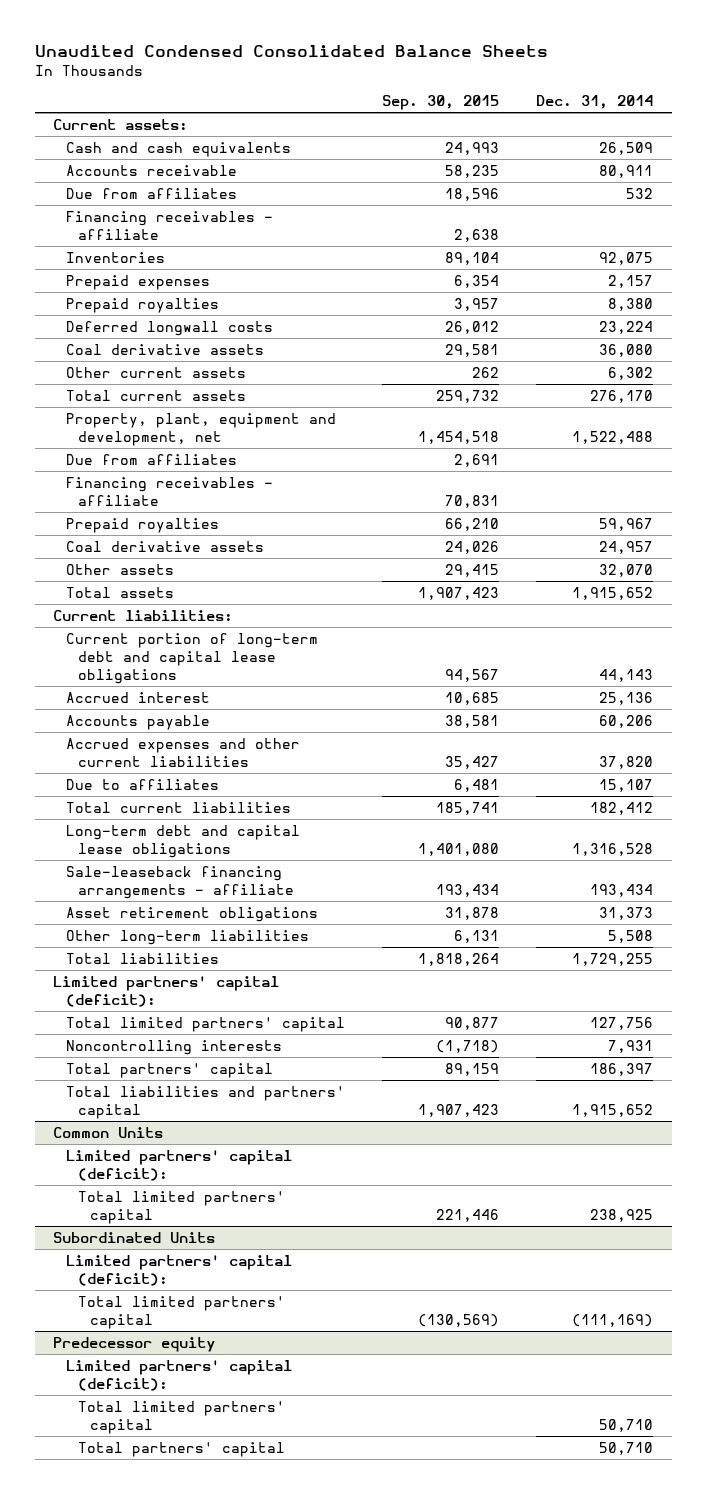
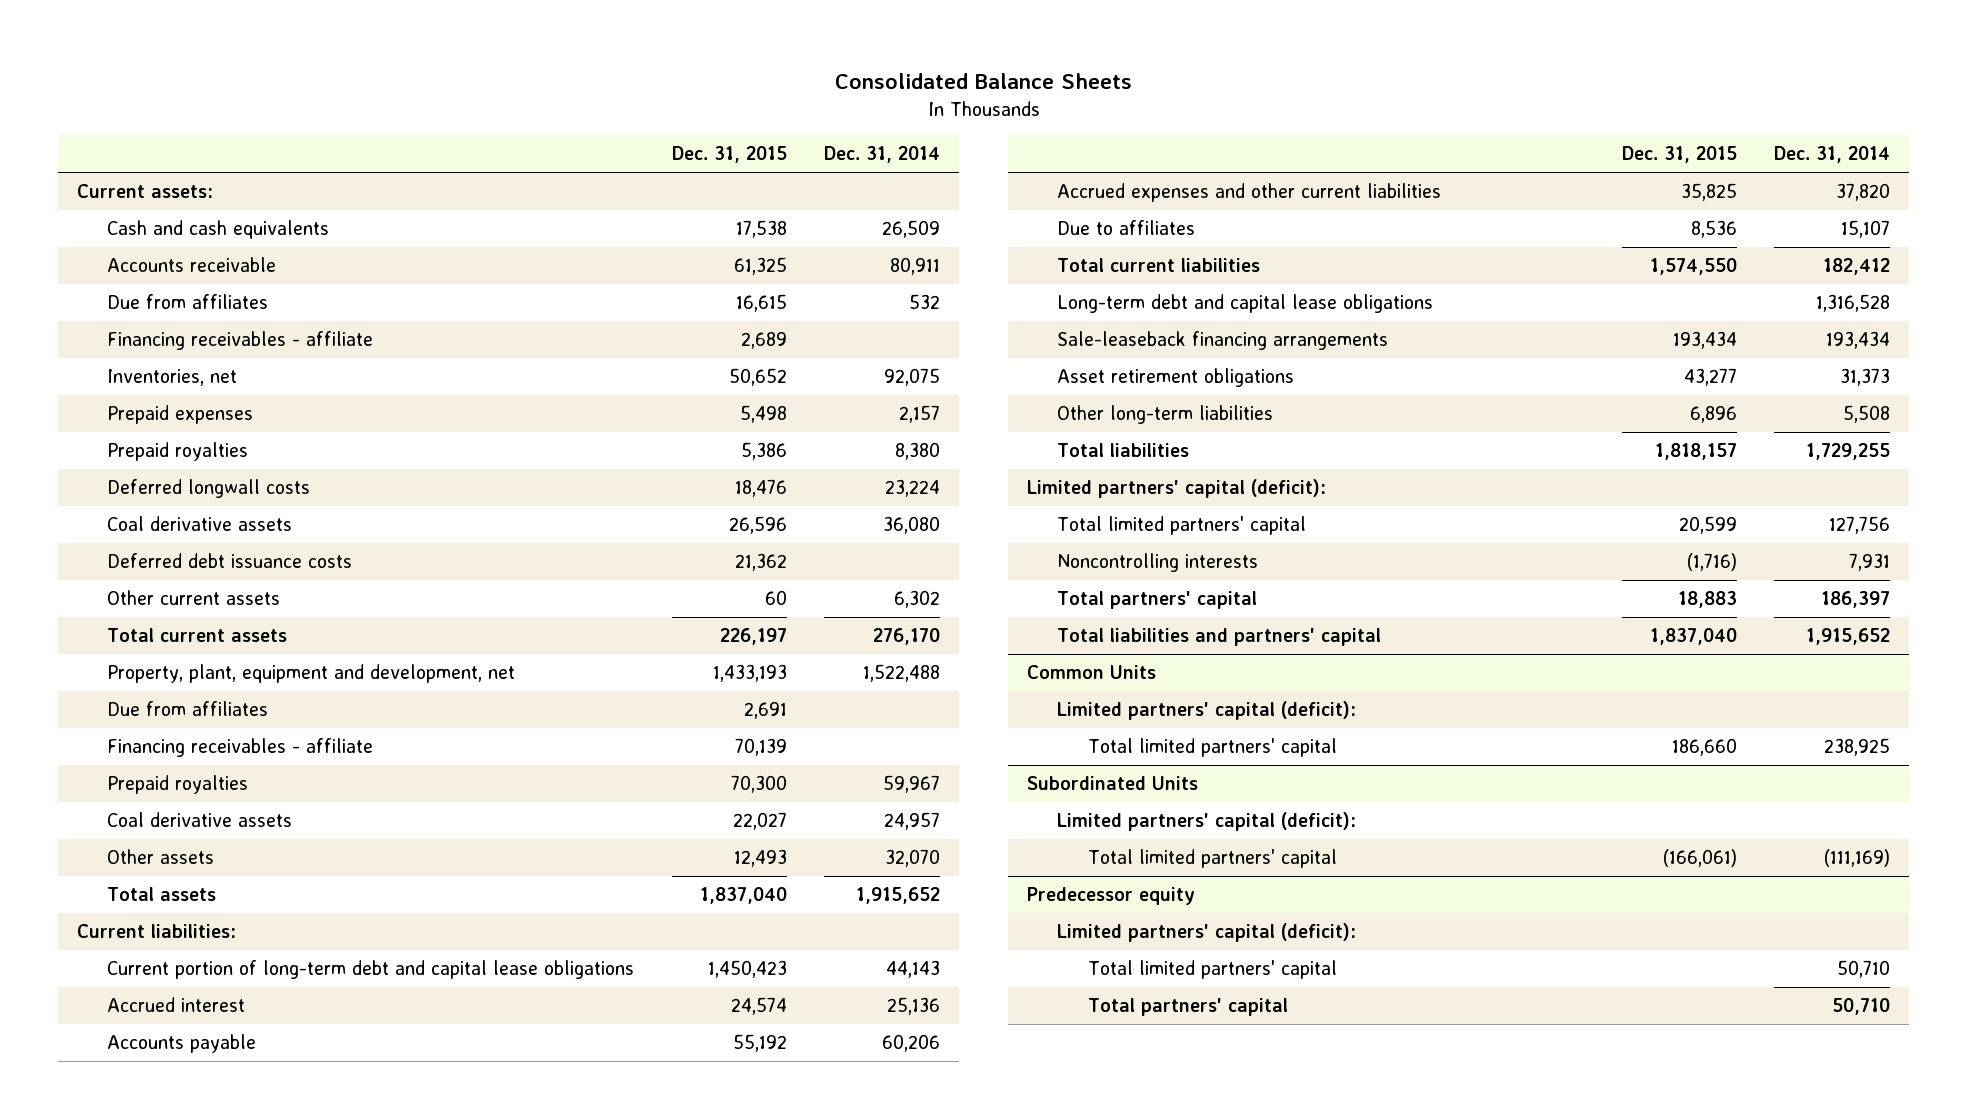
- Unaudited Condensed Consolidated Balance Sheets
+ Consolidated Balance Sheets
- | Sep. 30, 2015 | Dec. 31, 2014
+ | Dec. 31, 2015 | Dec. 31, 2014
- Inventories | 89,104 | 92,075
+ Inventories, net | 50,652 | 92,075
+ Deferred debt issuance costs | 21,362 |
- Sale-leaseback financing arrangements - affiliate | 193,434 | 193,434
+ Sale-leaseback financing arrangements | 193,434 | 193,434

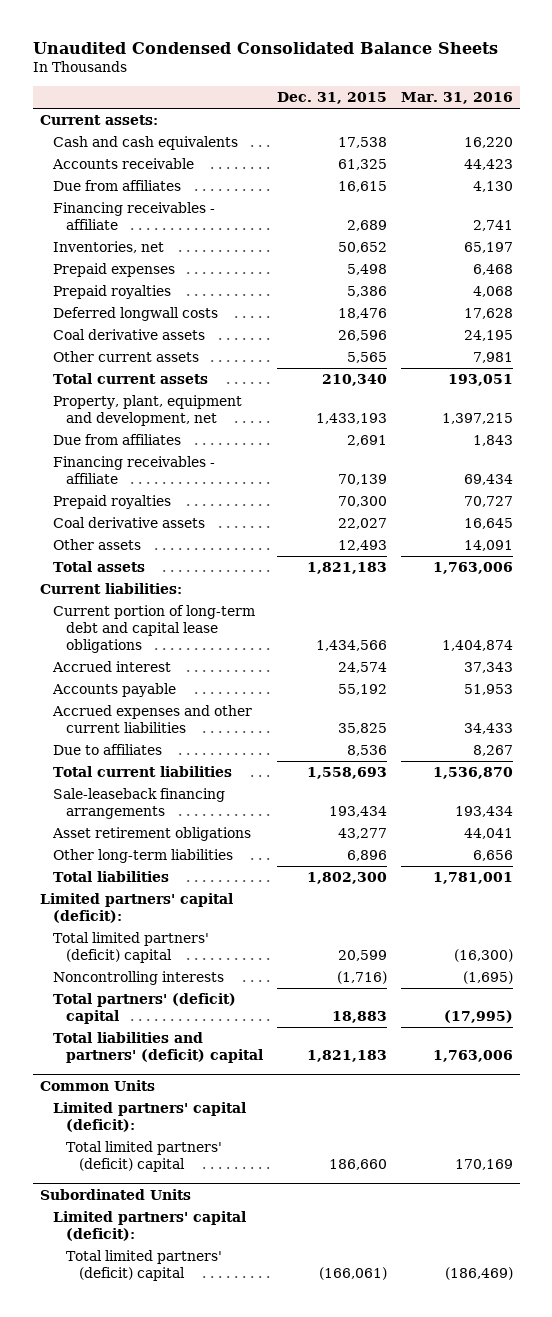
- Consolidated Balance Sheets
+ Unaudited Condensed Consolidated Balance Sheets
- | Dec. 31, 2015 | Dec. 31, 2014
+ | Dec. 31, 2015 | Mar. 31, 2016
- Deferred debt issuance costs | 21,362 |
- Other current assets | 60 | 6,302
- Total current assets | 226,197 | 276,170
+ Other current assets | 5,565 | 7,981
+ Total current assets | 210,340 | 193,051
- Total assets | 1,837,040 | 1,915,652
+ Total assets | 1,821,183 | 1,763,006
- Current portion of long-term debt and capital lease obligations | 1,450,423 | 44,143
+ Current portion of long-term debt and capital lease obligations | 1,434,566 | 1,404,874
- Total current liabilities | 1,574,550 | 182,412
- Long-term debt and capital lease obligations | | 1,316,528
+ Total current liabilities | 1,558,693 | 1,536,870
- Total liabilities | 1,818,157 | 1,729,255
+ Total liabilities | 1,802,300 | 1,781,001
- Total limited partners' capital | 20,599 | 127,756
+ Total limited partners' (deficit) capital | 20,599 | (16,300)
- Total partners' capital | 18,883 | 186,397
- Total liabilities and partners' capital | 1,837,040 | 1,915,652
+ Total partners' (deficit) capital | 18,883 | (17,995)
+ Total liabilities and partners' (deficit) capital | 1,821,183 | 1,763,006
@ Common Units
- Total limited partners' capital | 186,660 | 238,925
+ Total limited partners' (deficit) capital | 186,660 | 170,169
@ Subordinated Units
- Total limited partners' capital | (166,061) | (111,169)
- Predecessor equity
- Limited partners' capital (deficit):
- Total limited partners' capital | | 50,710
- Total partners' capital | | 50,710
@ Subordinated Units
+ Total limited partners' (deficit) capital | (166,061) | (186,469)

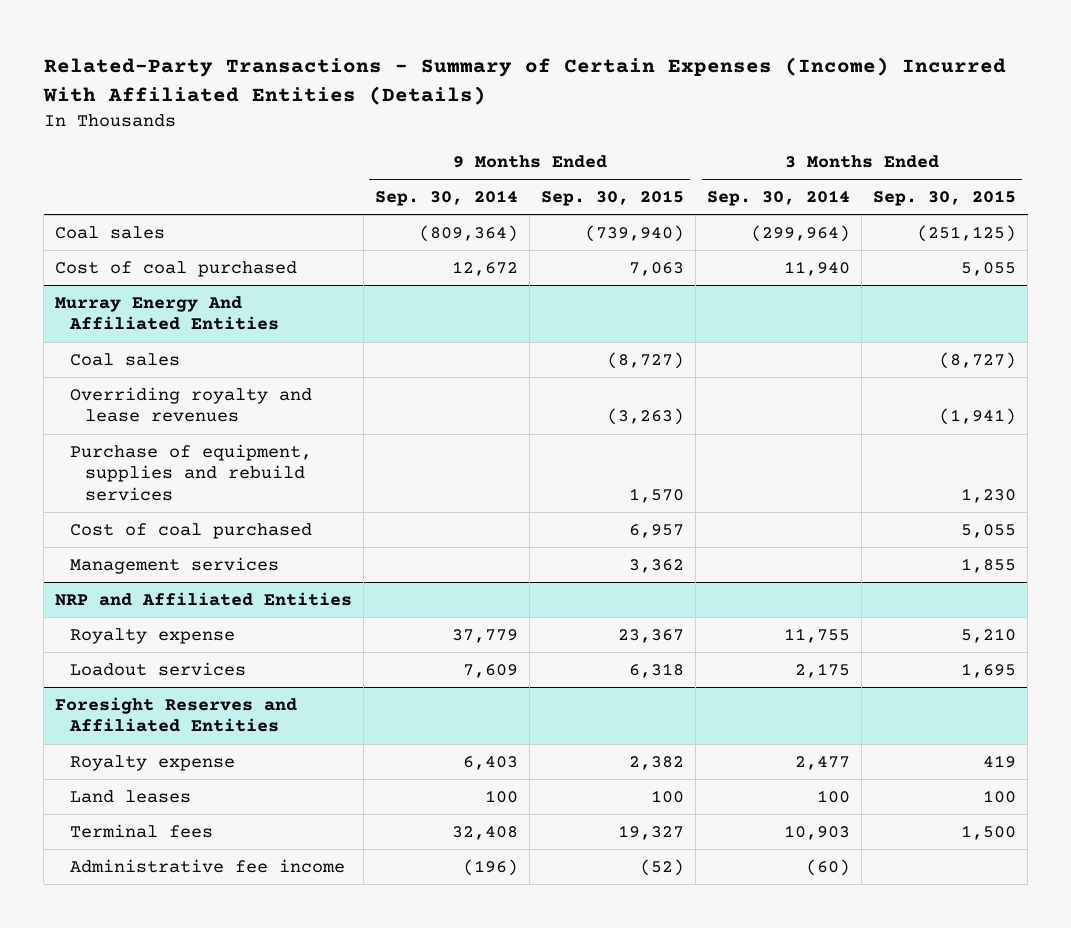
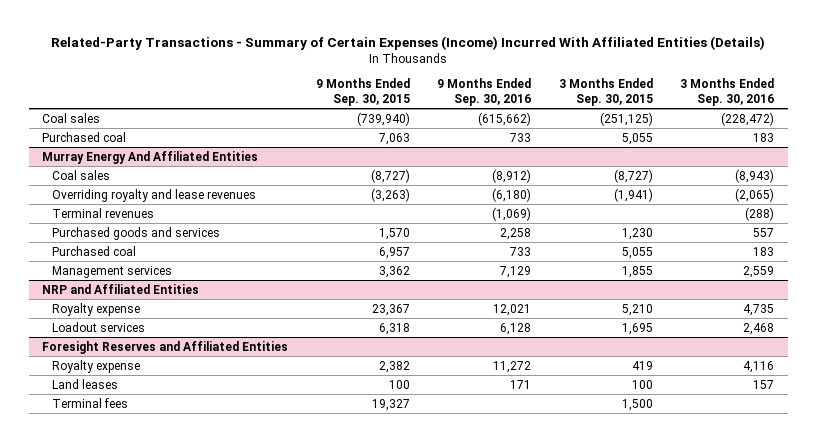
- | 9 Months Ended Sep. 30, 2014 | 9 Months Ended Sep. 30, 2015 | 3 Months Ended Sep. 30, 2014 | 3 Months Ended Sep. 30, 2015
+ | 9 Months Ended Sep. 30, 2015 | 9 Months Ended Sep. 30, 2016 | 3 Months Ended Sep. 30, 2015 | 3 Months Ended Sep. 30, 2016
- Cost of coal purchased | 12,672 | 7,063 | 11,940 | 5,055
+ Purchased coal | 7,063 | 733 | 5,055 | 183
@ Murray Energy And Affiliated Entities
- Purchase of equipment, supplies and rebuild services | | 1,570 | | 1,230
- Cost of coal purchased | | 6,957 | | 5,055
+ Terminal revenues | | (1,069) | | (288)
+ Purchased goods and services | 1,570 | 2,258 | 1,230 | 557
+ Purchased coal | 6,957 | 733 | 5,055 | 183
@ Foresight Reserves and Affiliated Entities
- Administrative fee income | (196) | (52) | (60) |

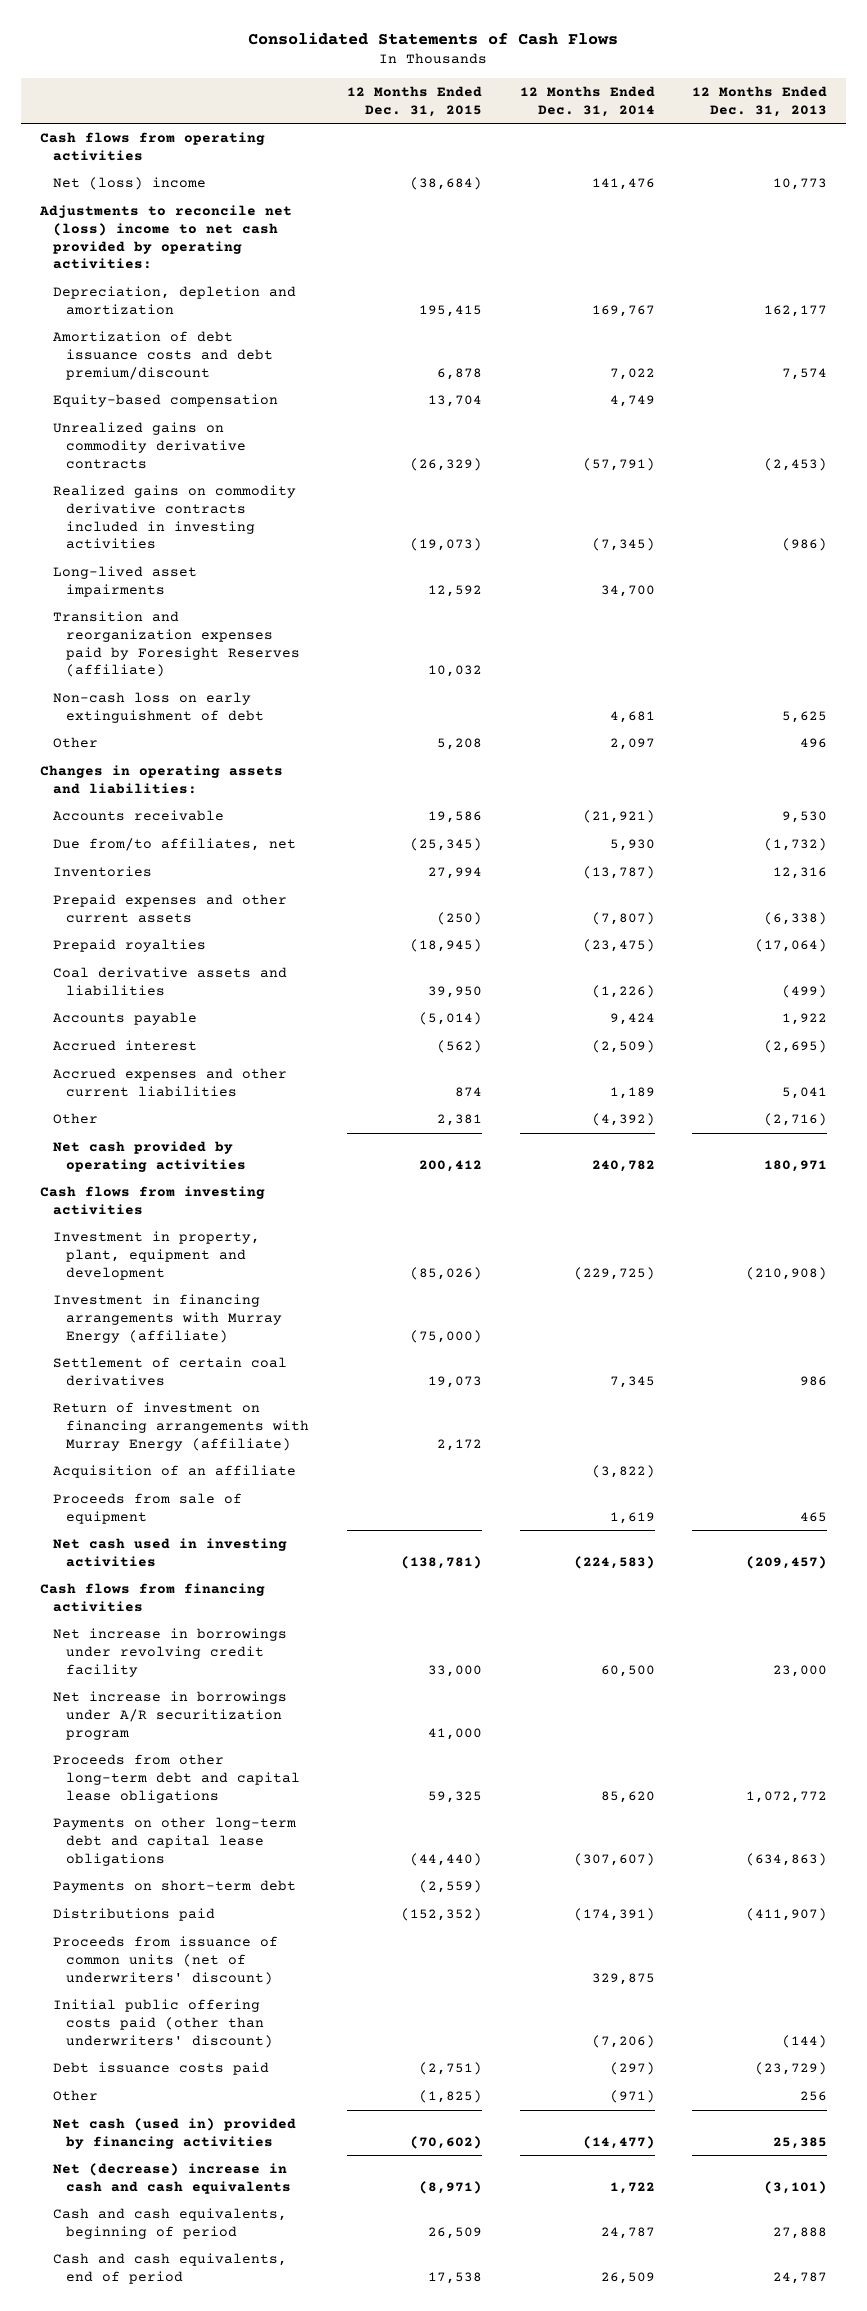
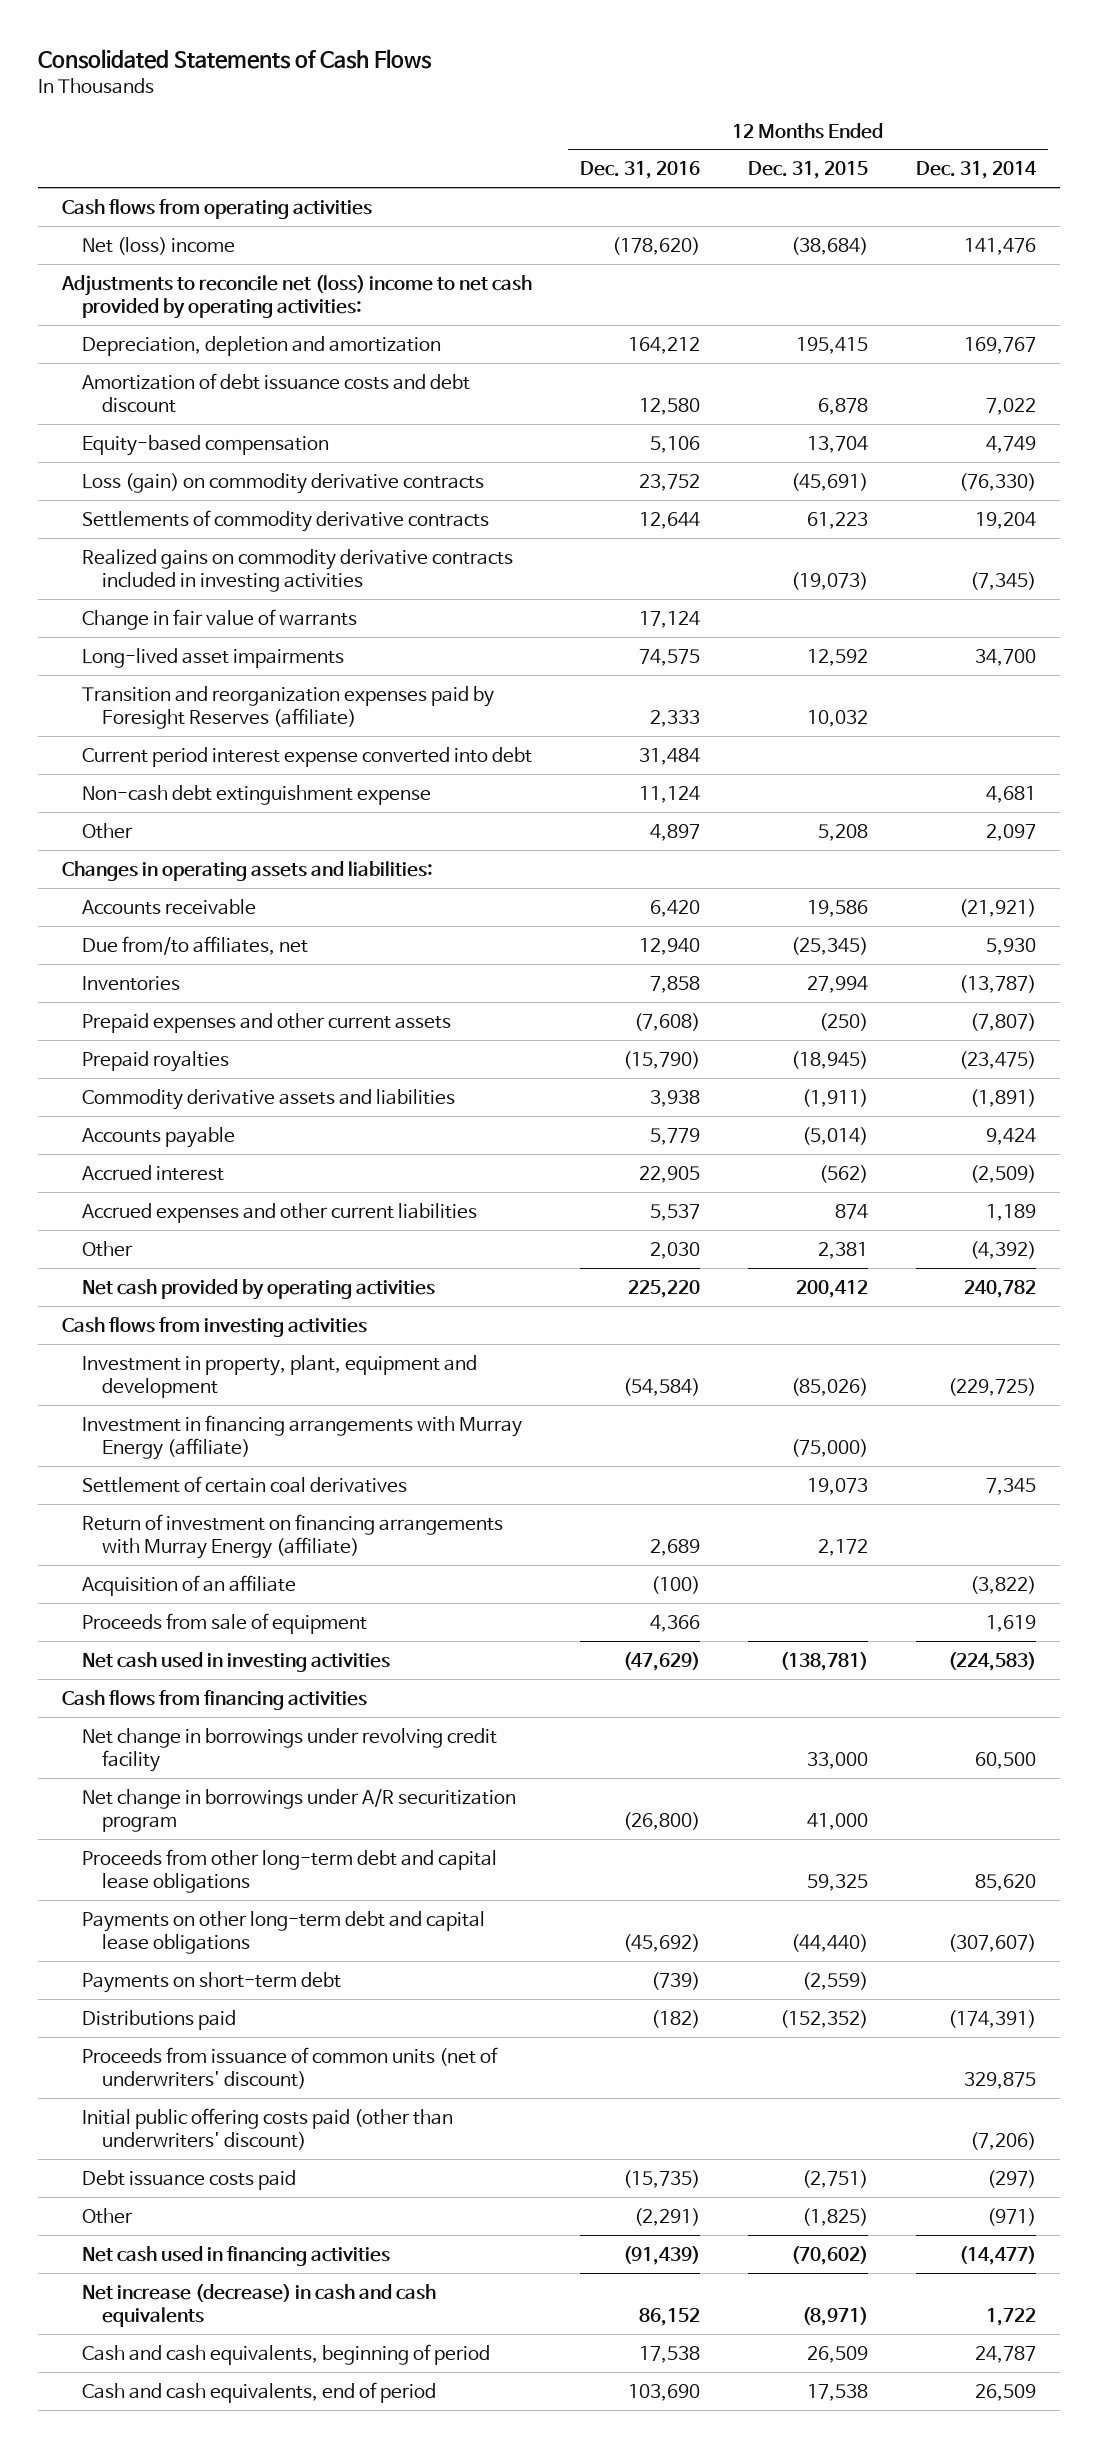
- | 12 Months Ended Dec. 31, 2015 | 12 Months Ended Dec. 31, 2014 | 12 Months Ended Dec. 31, 2013
+ | 12 Months Ended Dec. 31, 2016 | 12 Months Ended Dec. 31, 2015 | 12 Months Ended Dec. 31, 2014
- Amortization of debt issuance costs and debt premium/discount | 6,878 | 7,022 | 7,574
+ Amortization of debt issuance costs and debt discount | 12,580 | 6,878 | 7,022
- Unrealized gains on commodity derivative contracts | (26,329) | (57,791) | (2,453)
+ Loss (gain) on commodity derivative contracts | 23,752 | (45,691) | (76,330)
+ Settlements of commodity derivative contracts | 12,644 | 61,223 | 19,204
+ Change in fair value of warrants | 17,124 | |
- Non-cash loss on early extinguishment of debt | | 4,681 | 5,625
+ Current period interest expense converted into debt | 31,484 | |
+ Non-cash debt extinguishment expense | 11,124 | | 4,681
- Coal derivative assets and liabilities | 39,950 | (1,226) | (499)
+ Commodity derivative assets and liabilities | 3,938 | (1,911) | (1,891)
- Net increase in borrowings under revolving credit facility | 33,000 | 60,500 | 23,000
- Net increase in borrowings under A/R securitization program | 41,000 | |
+ Net change in borrowings under revolving credit facility | | 33,000 | 60,500
+ Net change in borrowings under A/R securitization program | (26,800) | 41,000 |
- Net cash (used in) provided by financing activities | (70,602) | (14,477) | 25,385
- Net (decrease) increase in cash and cash equivalents | (8,971) | 1,722 | (3,101)
+ Net cash used in financing activities | (91,439) | (70,602) | (14,477)
+ Net increase (decrease) in cash and cash equivalents | 86,152 | (8,971) | 1,722

